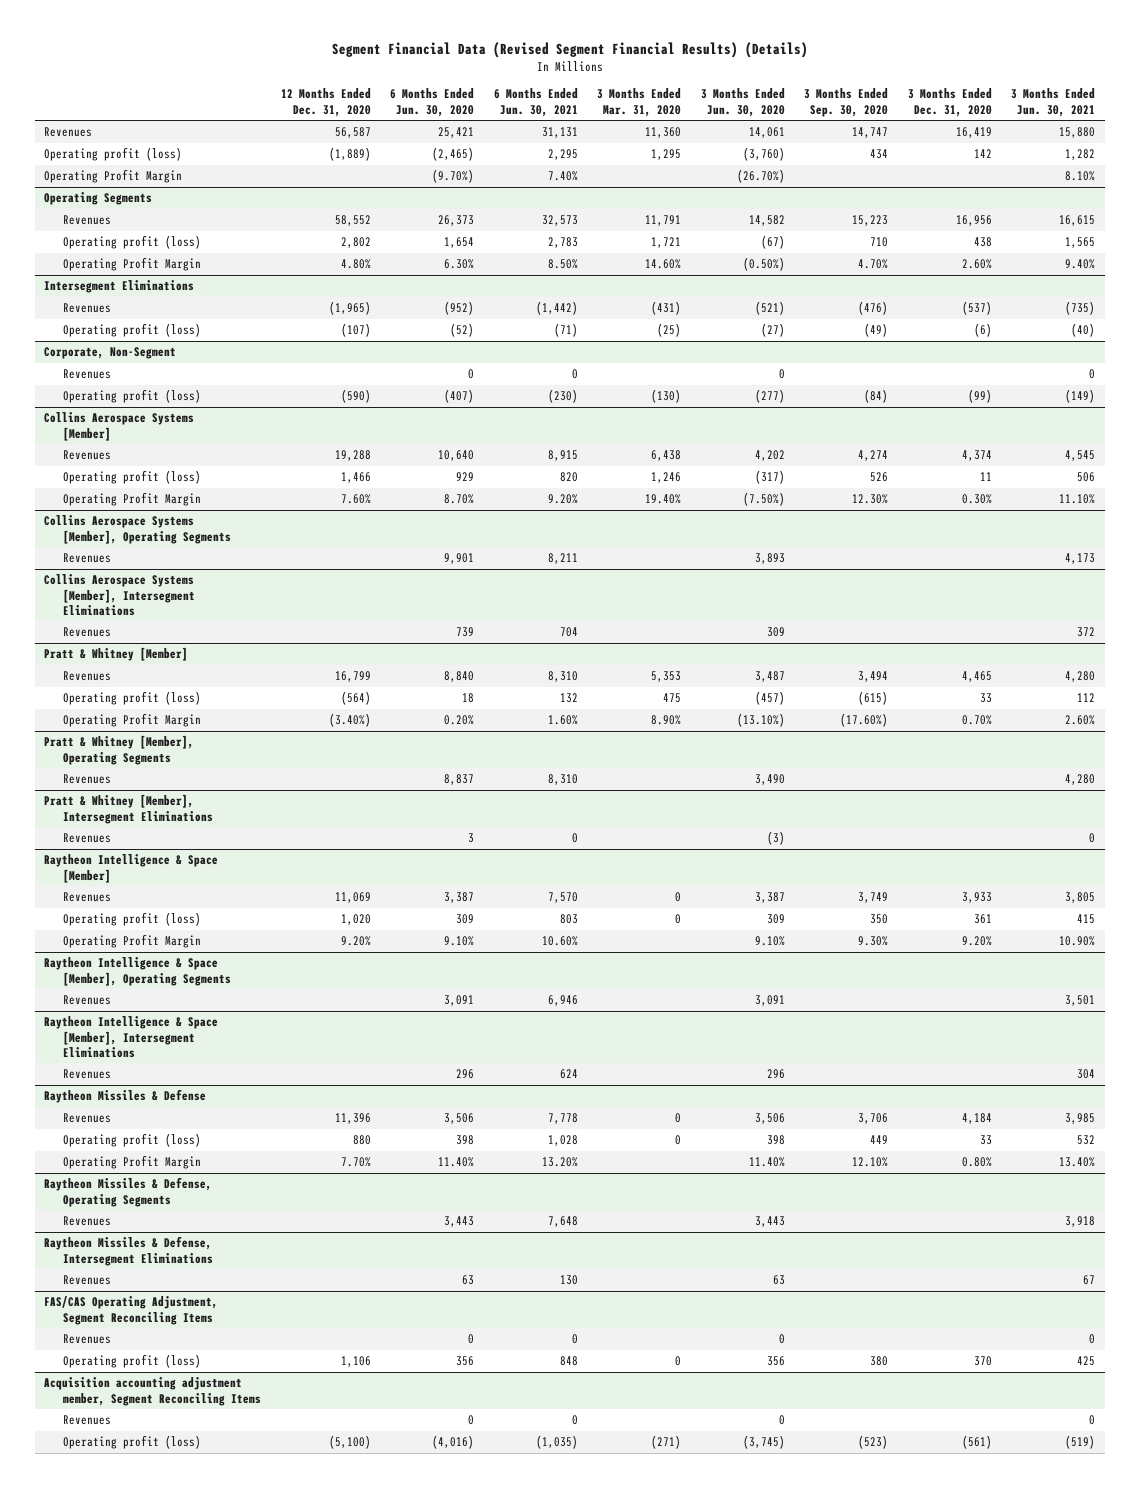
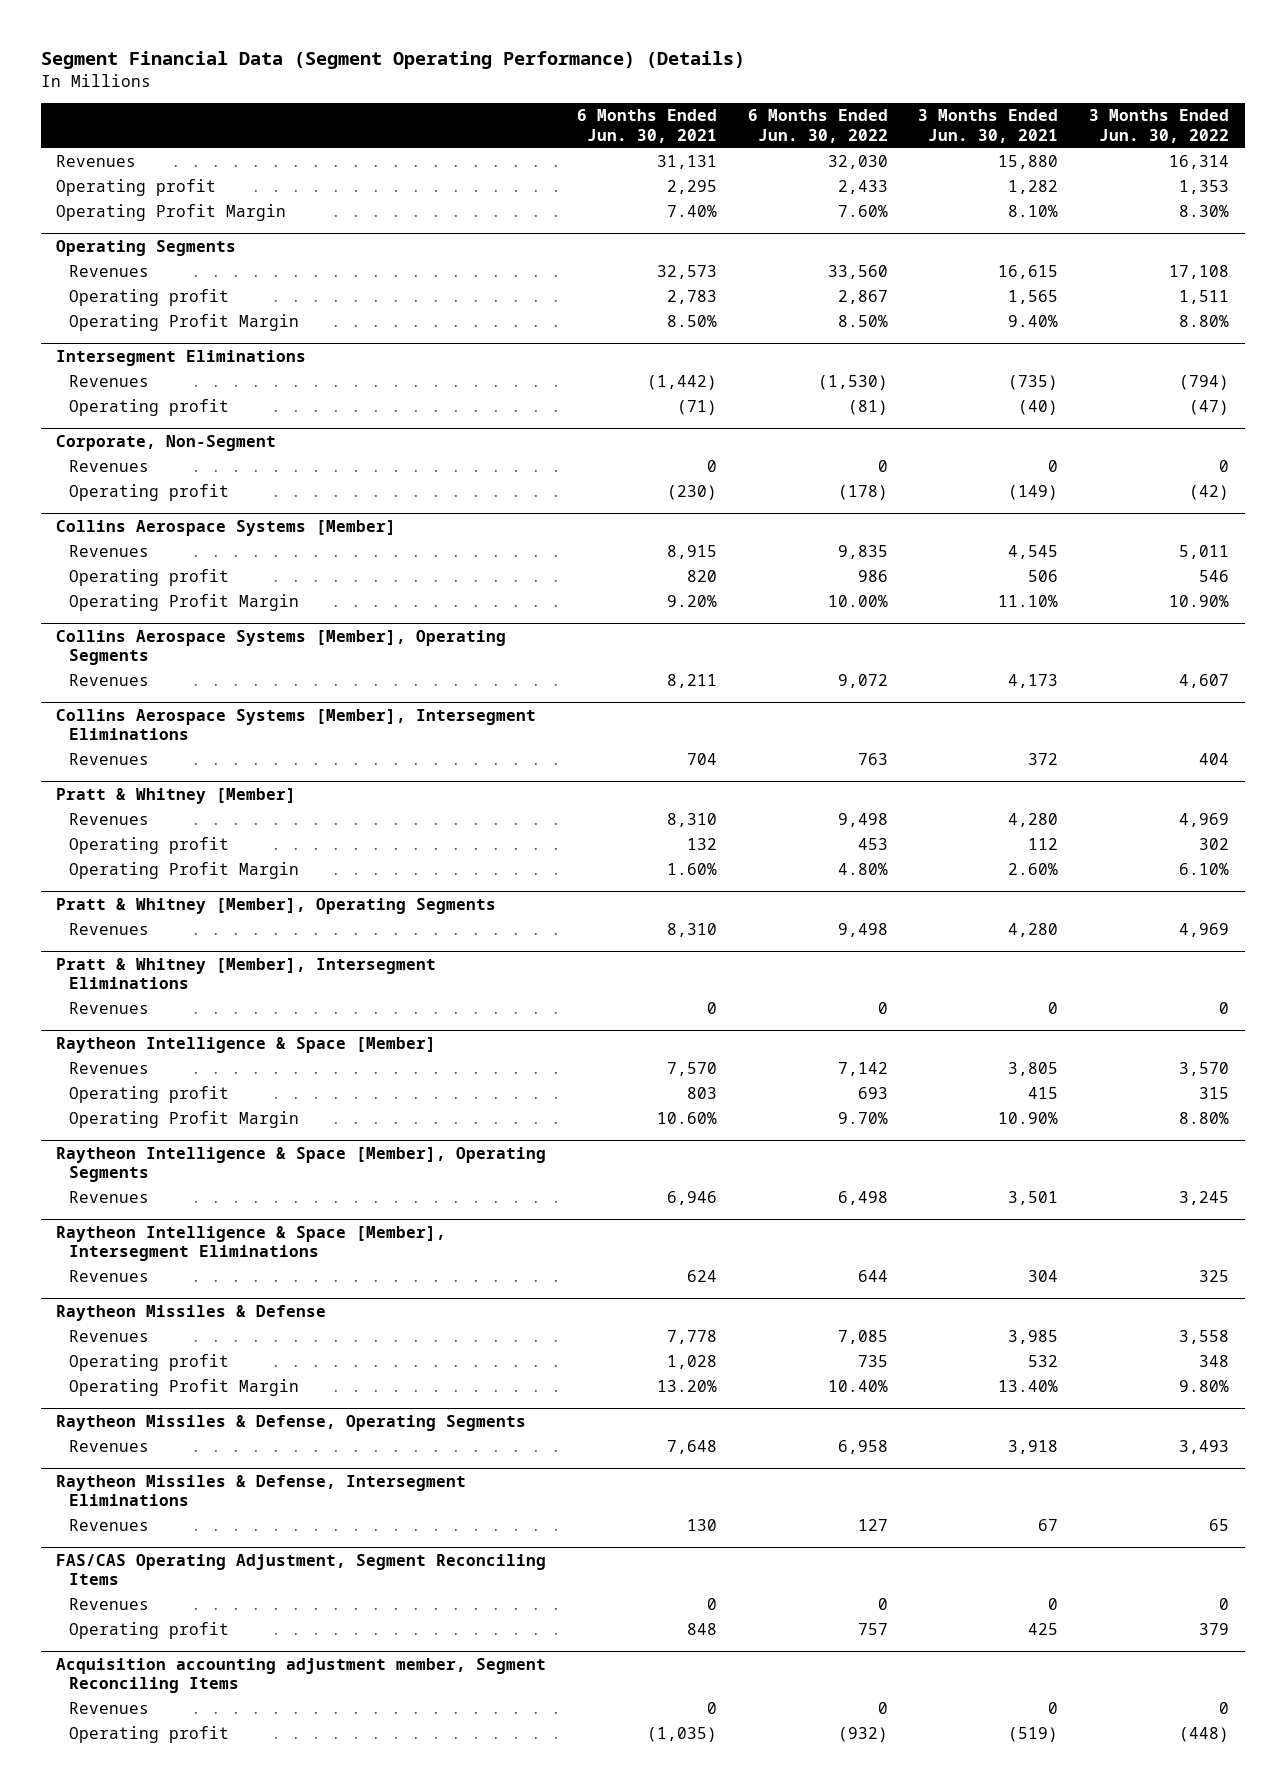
- Segment Financial Data (Revised Segment Financial Results) (Details)
+ Segment Financial Data (Segment Operating Performance) (Details)
- | 12 Months Ended Dec. 31, 2020 | 6 Months Ended Jun. 30, 2020 | 6 Months Ended Jun. 30, 2021 | 3 Months Ended Mar. 31, 2020 | 3 Months Ended Jun. 30, 2020 | 3 Months Ended Sep. 30, 2020 | 3 Months Ended Dec. 31, 2020 | 3 Months Ended Jun. 30, 2021
+ | 6 Months Ended Jun. 30, 2021 | 6 Months Ended Jun. 30, 2022 | 3 Months Ended Jun. 30, 2021 | 3 Months Ended Jun. 30, 2022
- Operating profit (loss) | (1,889) | (2,465) | 2,295 | 1,295 | (3,760) | 434 | 142 | 1,282
+ Operating profit | 2,295 | 2,433 | 1,282 | 1,353
@ Operating Segments
- Operating profit (loss) | 2,802 | 1,654 | 2,783 | 1,721 | (67) | 710 | 438 | 1,565
+ Operating profit | 2,783 | 2,867 | 1,565 | 1,511
@ Intersegment Eliminations
- Operating profit (loss) | (107) | (52) | (71) | (25) | (27) | (49) | (6) | (40)
+ Operating profit | (71) | (81) | (40) | (47)
@ Corporate, Non-Segment
- Operating profit (loss) | (590) | (407) | (230) | (130) | (277) | (84) | (99) | (149)
+ Operating profit | (230) | (178) | (149) | (42)
@ Collins Aerospace Systems [Member]
- Operating profit (loss) | 1,466 | 929 | 820 | 1,246 | (317) | 526 | 11 | 506
+ Operating profit | 820 | 986 | 506 | 546
@ Pratt & Whitney [Member]
- Operating profit (loss) | (564) | 18 | 132 | 475 | (457) | (615) | 33 | 112
+ Operating profit | 132 | 453 | 112 | 302
@ Raytheon Intelligence & Space [Member]
- Operating profit (loss) | 1,020 | 309 | 803 | 0 | 309 | 350 | 361 | 415
+ Operating profit | 803 | 693 | 415 | 315
@ Raytheon Missiles & Defense
- Operating profit (loss) | 880 | 398 | 1,028 | 0 | 398 | 449 | 33 | 532
+ Operating profit | 1,028 | 735 | 532 | 348
@ FAS/CAS Operating Adjustment, Segment Reconciling Items
- Operating profit (loss) | 1,106 | 356 | 848 | 0 | 356 | 380 | 370 | 425
+ Operating profit | 848 | 757 | 425 | 379
@ Acquisition accounting adjustment member, Segment Reconciling Items
- Operating profit (loss) | (5,100) | (4,016) | (1,035) | (271) | (3,745) | (523) | (561) | (519)
+ Operating profit | (1,035) | (932) | (519) | (448)

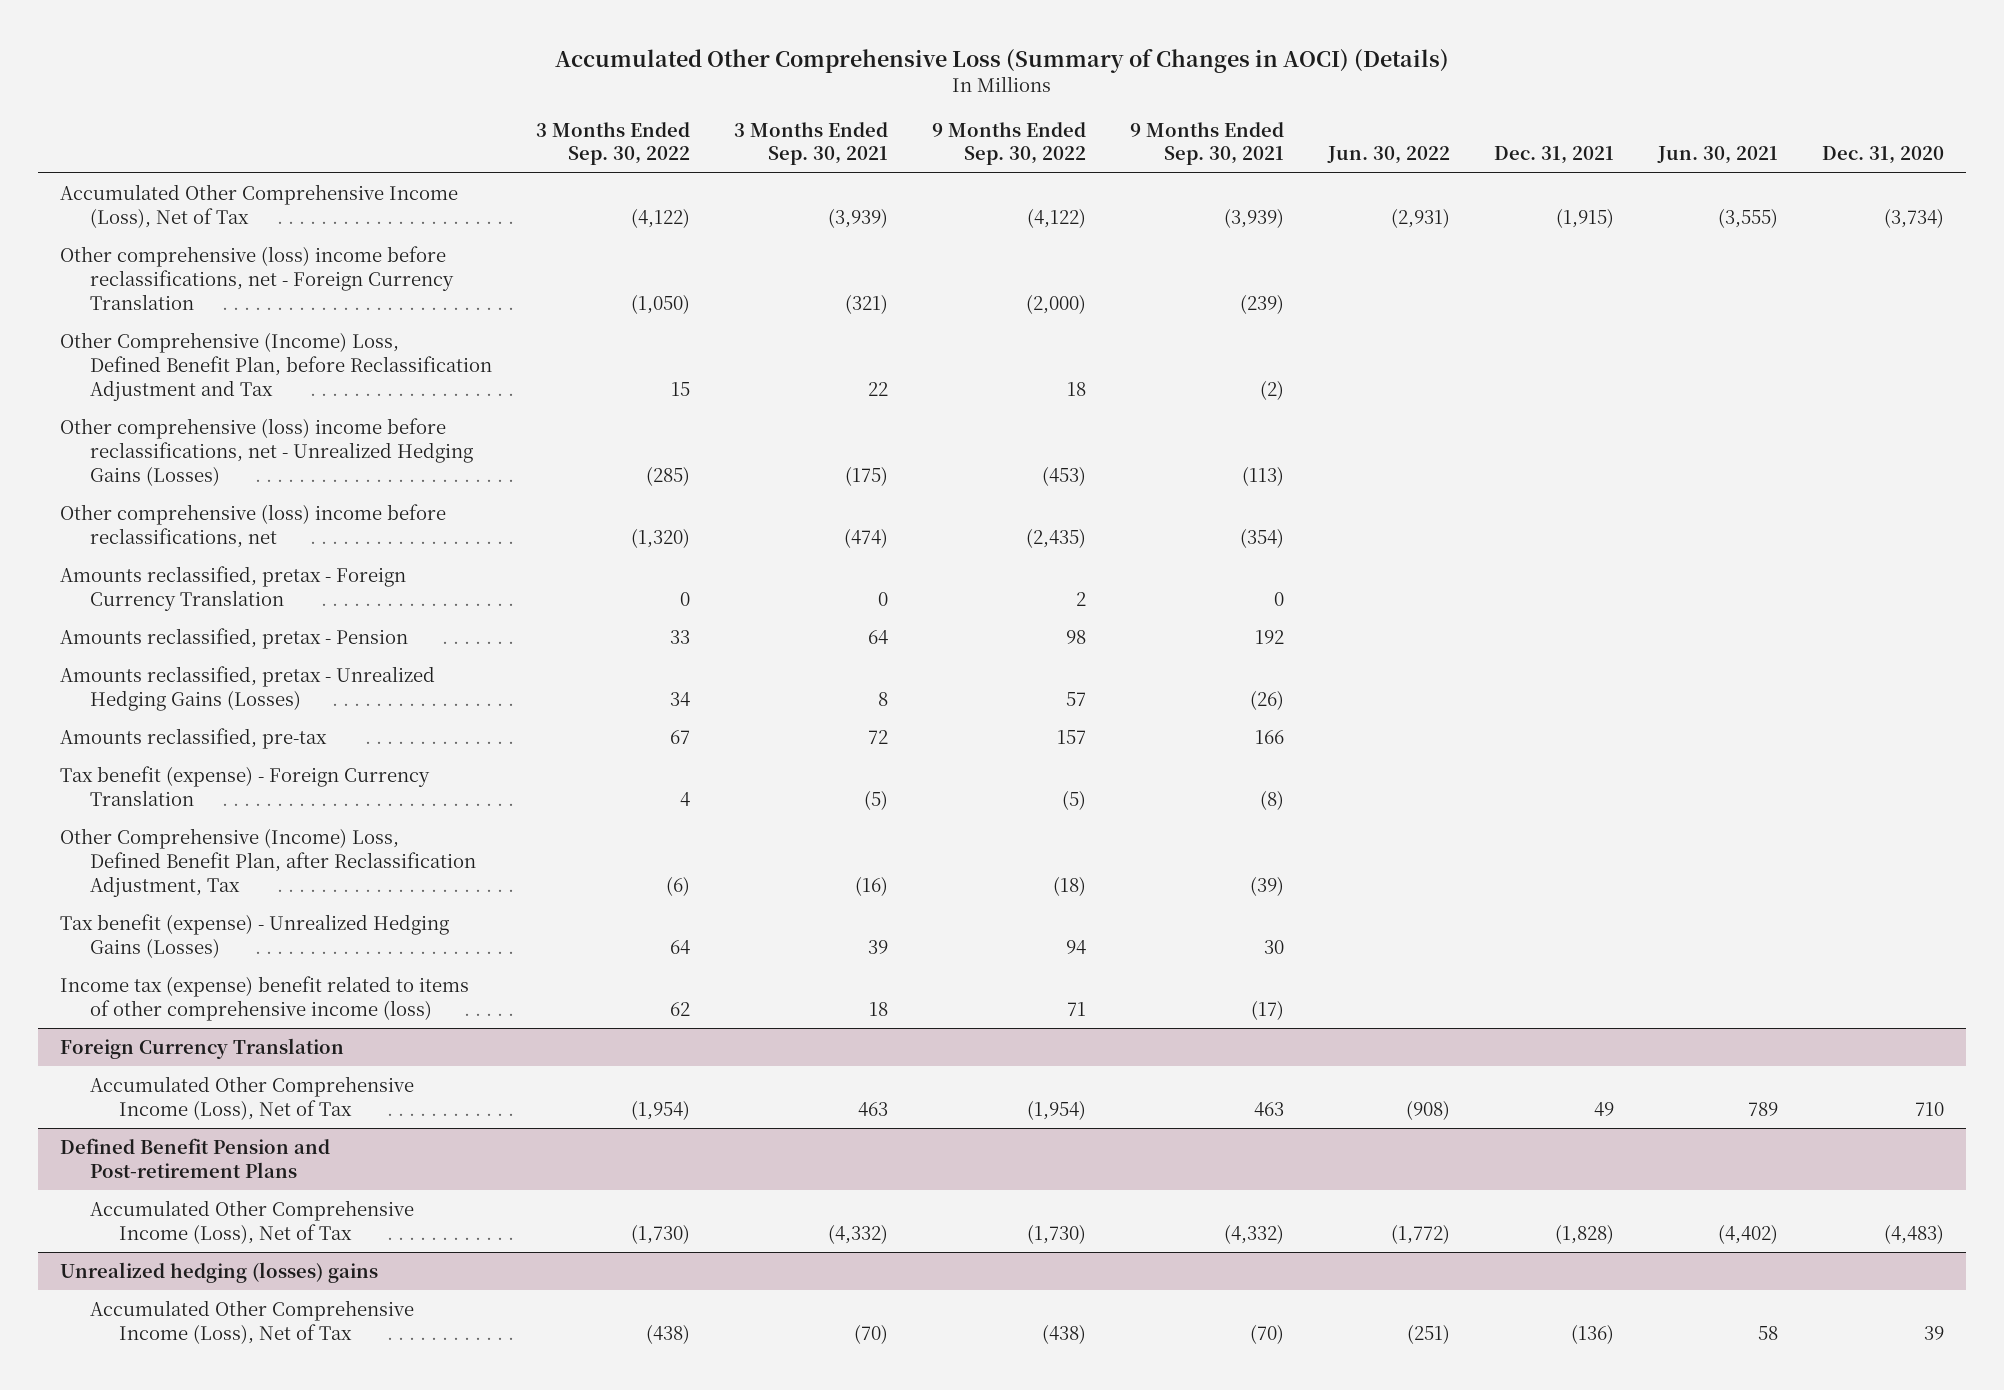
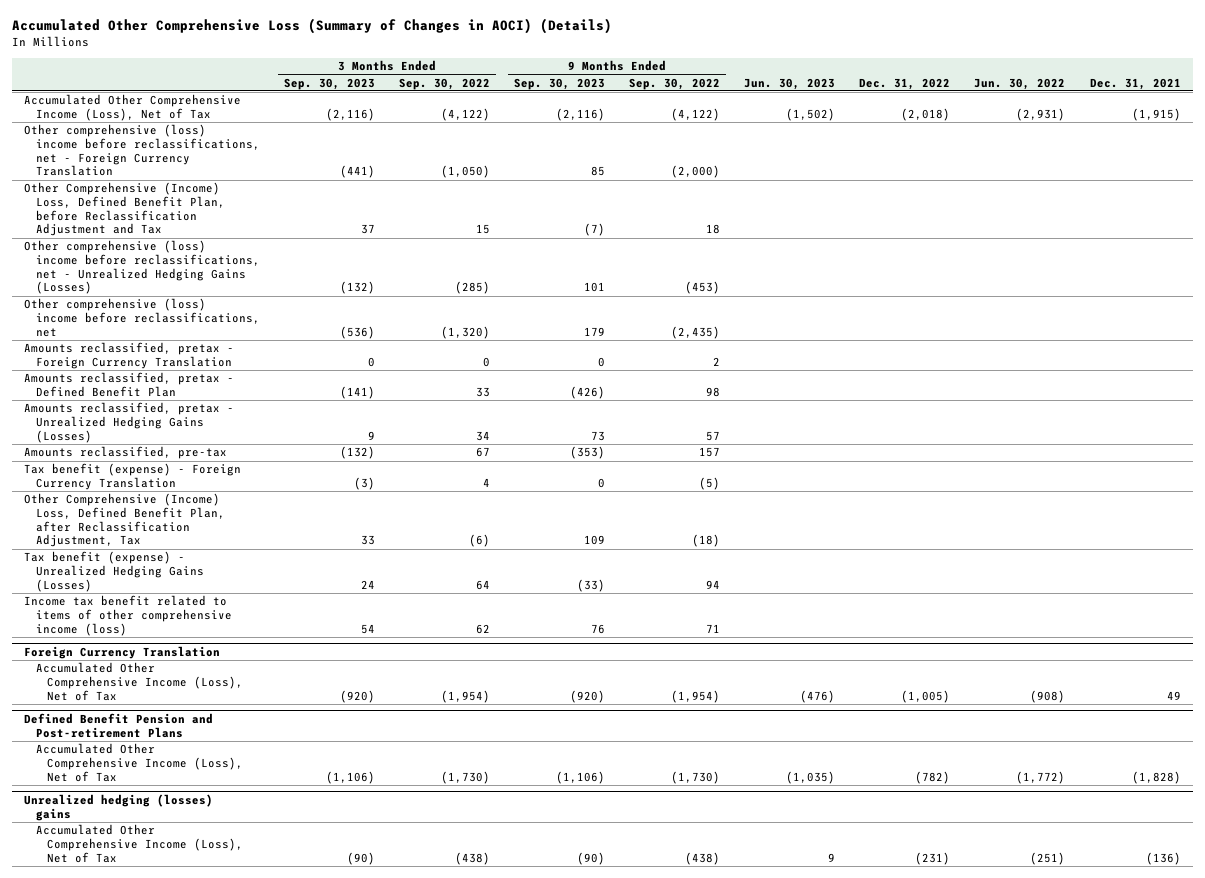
- | 3 Months Ended Sep. 30, 2022 | 3 Months Ended Sep. 30, 2021 | 9 Months Ended Sep. 30, 2022 | 9 Months Ended Sep. 30, 2021 | Jun. 30, 2022 | Dec. 31, 2021 | Jun. 30, 2021 | Dec. 31, 2020
+ | 3 Months Ended Sep. 30, 2023 | 3 Months Ended Sep. 30, 2022 | 9 Months Ended Sep. 30, 2023 | 9 Months Ended Sep. 30, 2022 | Jun. 30, 2023 | Dec. 31, 2022 | Jun. 30, 2022 | Dec. 31, 2021
- Amounts reclassified, pretax - Pension | 33 | 64 | 98 | 192 | | | |
+ Amounts reclassified, pretax - Defined Benefit Plan | (141) | 33 | (426) | 98 | | | |
- Income tax (expense) benefit related to items of other comprehensive income (loss) | 62 | 18 | 71 | (17) | | | |
+ Income tax benefit related to items of other comprehensive income (loss) | 54 | 62 | 76 | 71 | | | |

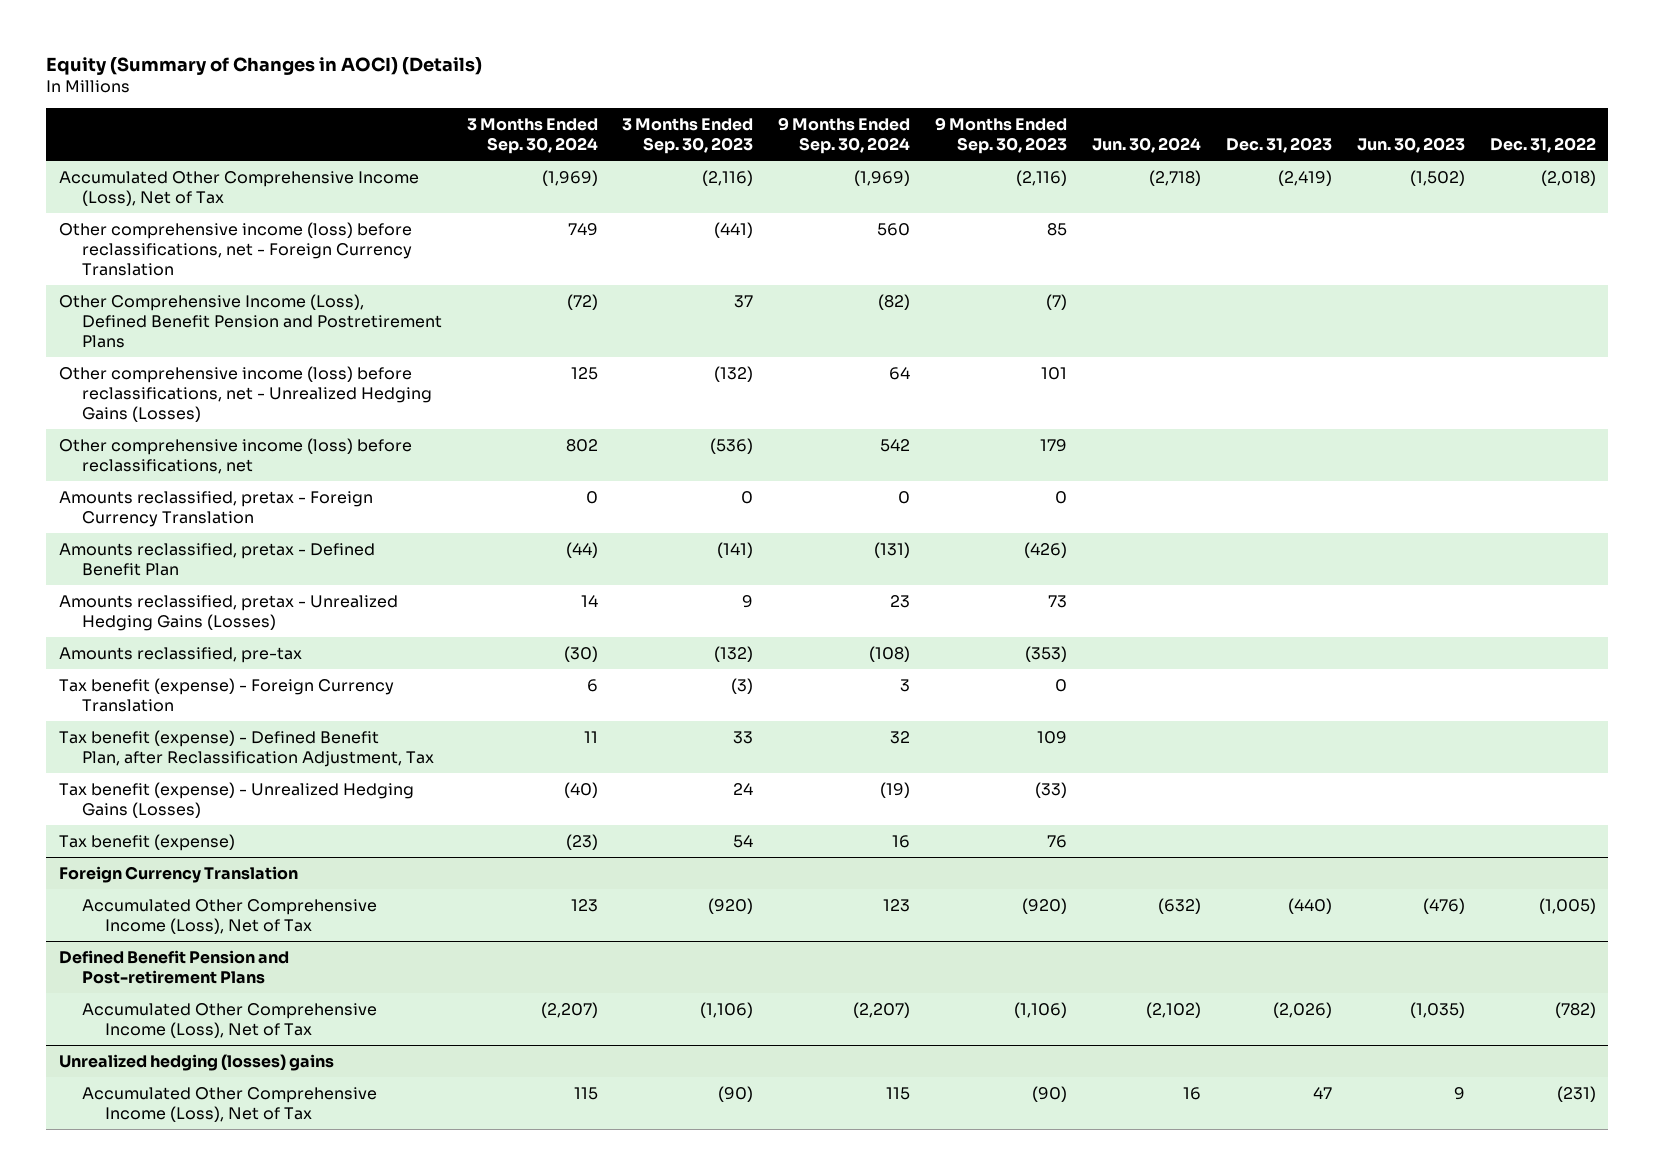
- Accumulated Other Comprehensive Loss (Summary of Changes in AOCI) (Details)
+ Equity (Summary of Changes in AOCI) (Details)
- | 3 Months Ended Sep. 30, 2023 | 3 Months Ended Sep. 30, 2022 | 9 Months Ended Sep. 30, 2023 | 9 Months Ended Sep. 30, 2022 | Jun. 30, 2023 | Dec. 31, 2022 | Jun. 30, 2022 | Dec. 31, 2021
+ | 3 Months Ended Sep. 30, 2024 | 3 Months Ended Sep. 30, 2023 | 9 Months Ended Sep. 30, 2024 | 9 Months Ended Sep. 30, 2023 | Jun. 30, 2024 | Dec. 31, 2023 | Jun. 30, 2023 | Dec. 31, 2022
- Other comprehensive (loss) income before reclassifications, net - Foreign Currency Translation | (441) | (1,050) | 85 | (2,000) | | | |
- Other Comprehensive (Income) Loss, Defined Benefit Plan, before Reclassification Adjustment and Tax | 37 | 15 | (7) | 18 | | | |
- Other comprehensive (loss) income before reclassifications, net - Unrealized Hedging Gains (Losses) | (132) | (285) | 101 | (453) | | | |
- Other comprehensive (loss) income before reclassifications, net | (536) | (1,320) | 179 | (2,435) | | | |
+ Other comprehensive income (loss) before reclassifications, net - Foreign Currency Translation | 749 | (441) | 560 | 85 | | | |
+ Other Comprehensive Income (Loss), Defined Benefit Pension and Postretirement Plans | (72) | 37 | (82) | (7) | | | |
+ Other comprehensive income (loss) before reclassifications, net - Unrealized Hedging Gains (Losses) | 125 | (132) | 64 | 101 | | | |
+ Other comprehensive income (loss) before reclassifications, net | 802 | (536) | 542 | 179 | | | |
- Other Comprehensive (Income) Loss, Defined Benefit Plan, after Reclassification Adjustment, Tax | 33 | (6) | 109 | (18) | | | |
+ Tax benefit (expense) - Defined Benefit Plan, after Reclassification Adjustment, Tax | 11 | 33 | 32 | 109 | | | |
- Income tax benefit related to items of other comprehensive income (loss) | 54 | 62 | 76 | 71 | | | |
+ Tax benefit (expense) | (23) | 54 | 16 | 76 | | | |

